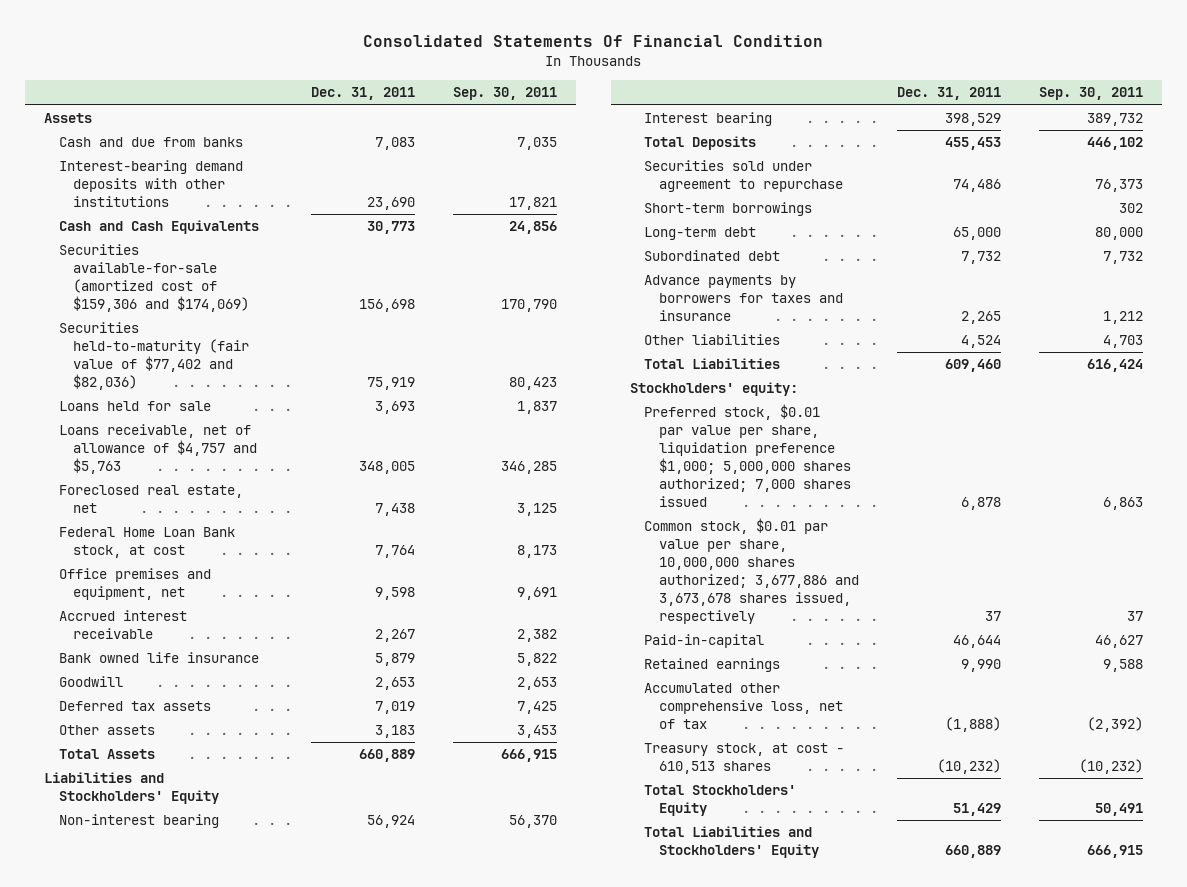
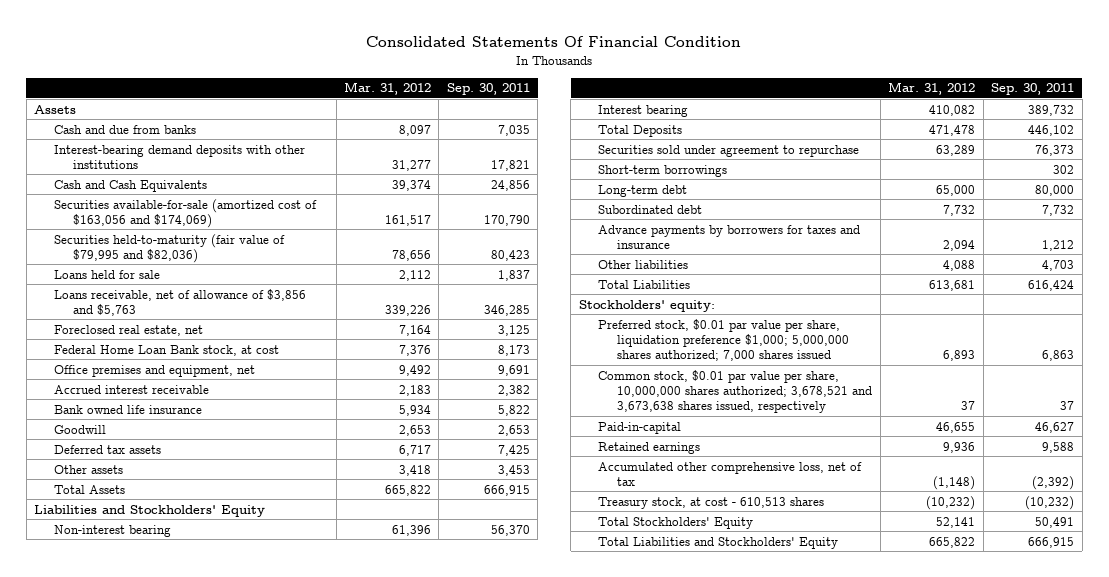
- | Dec. 31, 2011 | Sep. 30, 2011
+ | Mar. 31, 2012 | Sep. 30, 2011
- Securities available-for-sale (amortized cost of $159,306 and $174,069) | 156,698 | 170,790
- Securities held-to-maturity (fair value of $77,402 and $82,036) | 75,919 | 80,423
+ Securities available-for-sale (amortized cost of $163,056 and $174,069) | 161,517 | 170,790
+ Securities held-to-maturity (fair value of $79,995 and $82,036) | 78,656 | 80,423
- Loans receivable, net of allowance of $4,757 and $5,763 | 348,005 | 346,285
+ Loans receivable, net of allowance of $3,856 and $5,763 | 339,226 | 346,285
- Common stock, $0.01 par value per share, 10,000,000 shares authorized; 3,677,886 and 3,673,678 shares issued, respectively | 37 | 37
+ Common stock, $0.01 par value per share, 10,000,000 shares authorized; 3,678,521 and 3,673,638 shares issued, respectively | 37 | 37

